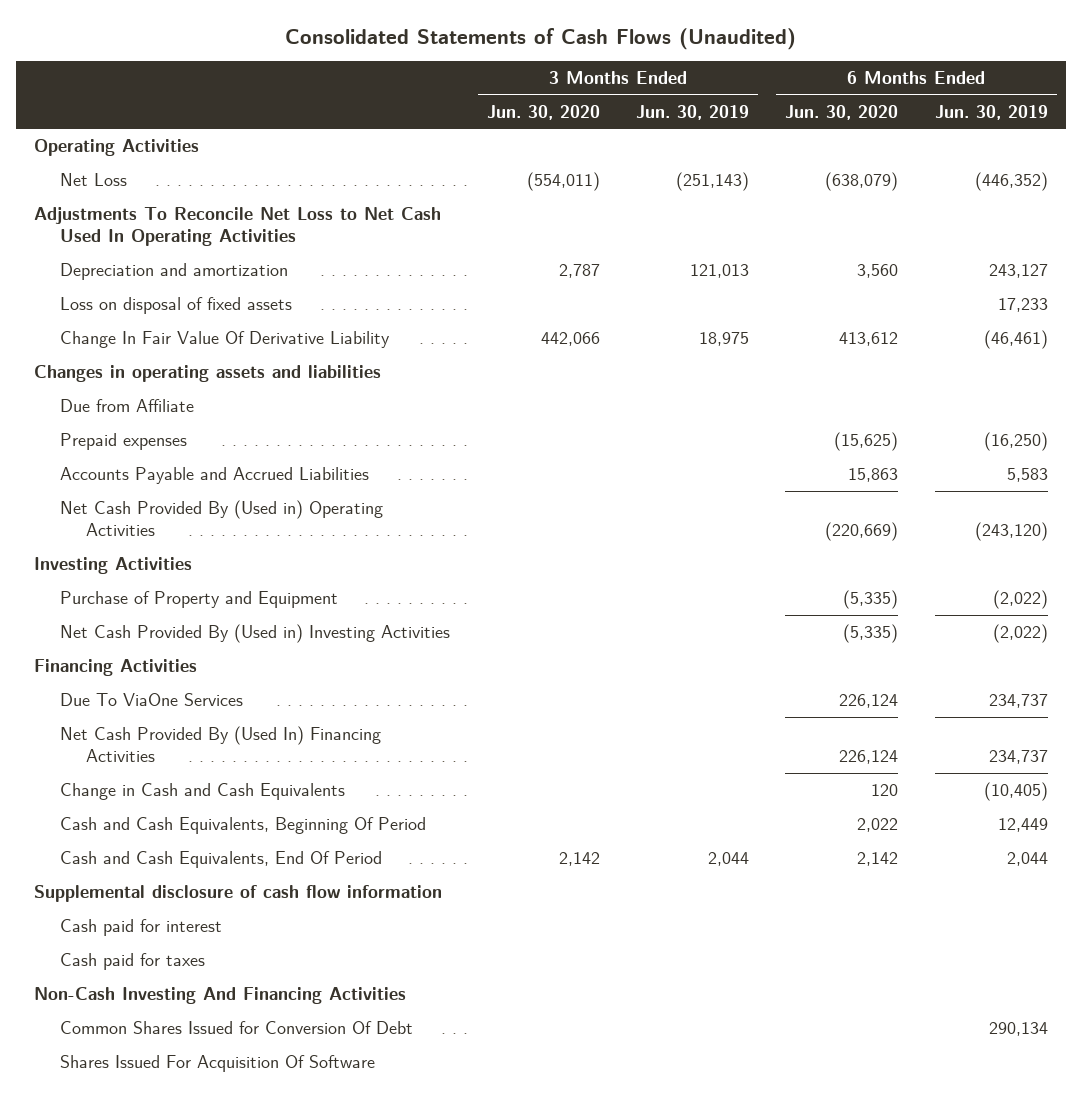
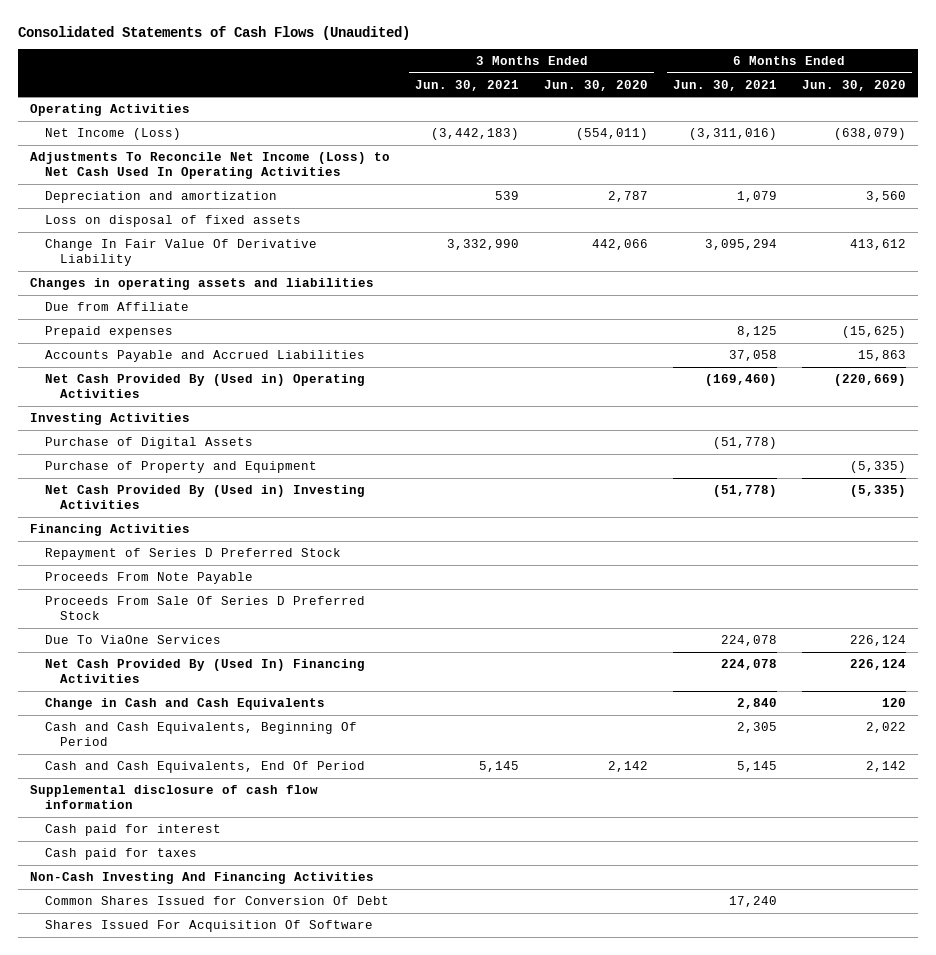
- | 3 Months Ended Jun. 30, 2020 | 3 Months Ended Jun. 30, 2019 | 6 Months Ended Jun. 30, 2020 | 6 Months Ended Jun. 30, 2019
+ | 3 Months Ended Jun. 30, 2021 | 3 Months Ended Jun. 30, 2020 | 6 Months Ended Jun. 30, 2021 | 6 Months Ended Jun. 30, 2020
- Net Loss | (554,011) | (251,143) | (638,079) | (446,352)
- Adjustments To Reconcile Net Loss to Net Cash Used In Operating Activities
+ Net Income (Loss) | (3,442,183) | (554,011) | (3,311,016) | (638,079)
+ Adjustments To Reconcile Net Income (Loss) to Net Cash Used In Operating Activities
+ Purchase of Digital Assets | | | (51,778) |
+ Repayment of Series D Preferred Stock
+ Proceeds From Note Payable
+ Proceeds From Sale Of Series D Preferred Stock

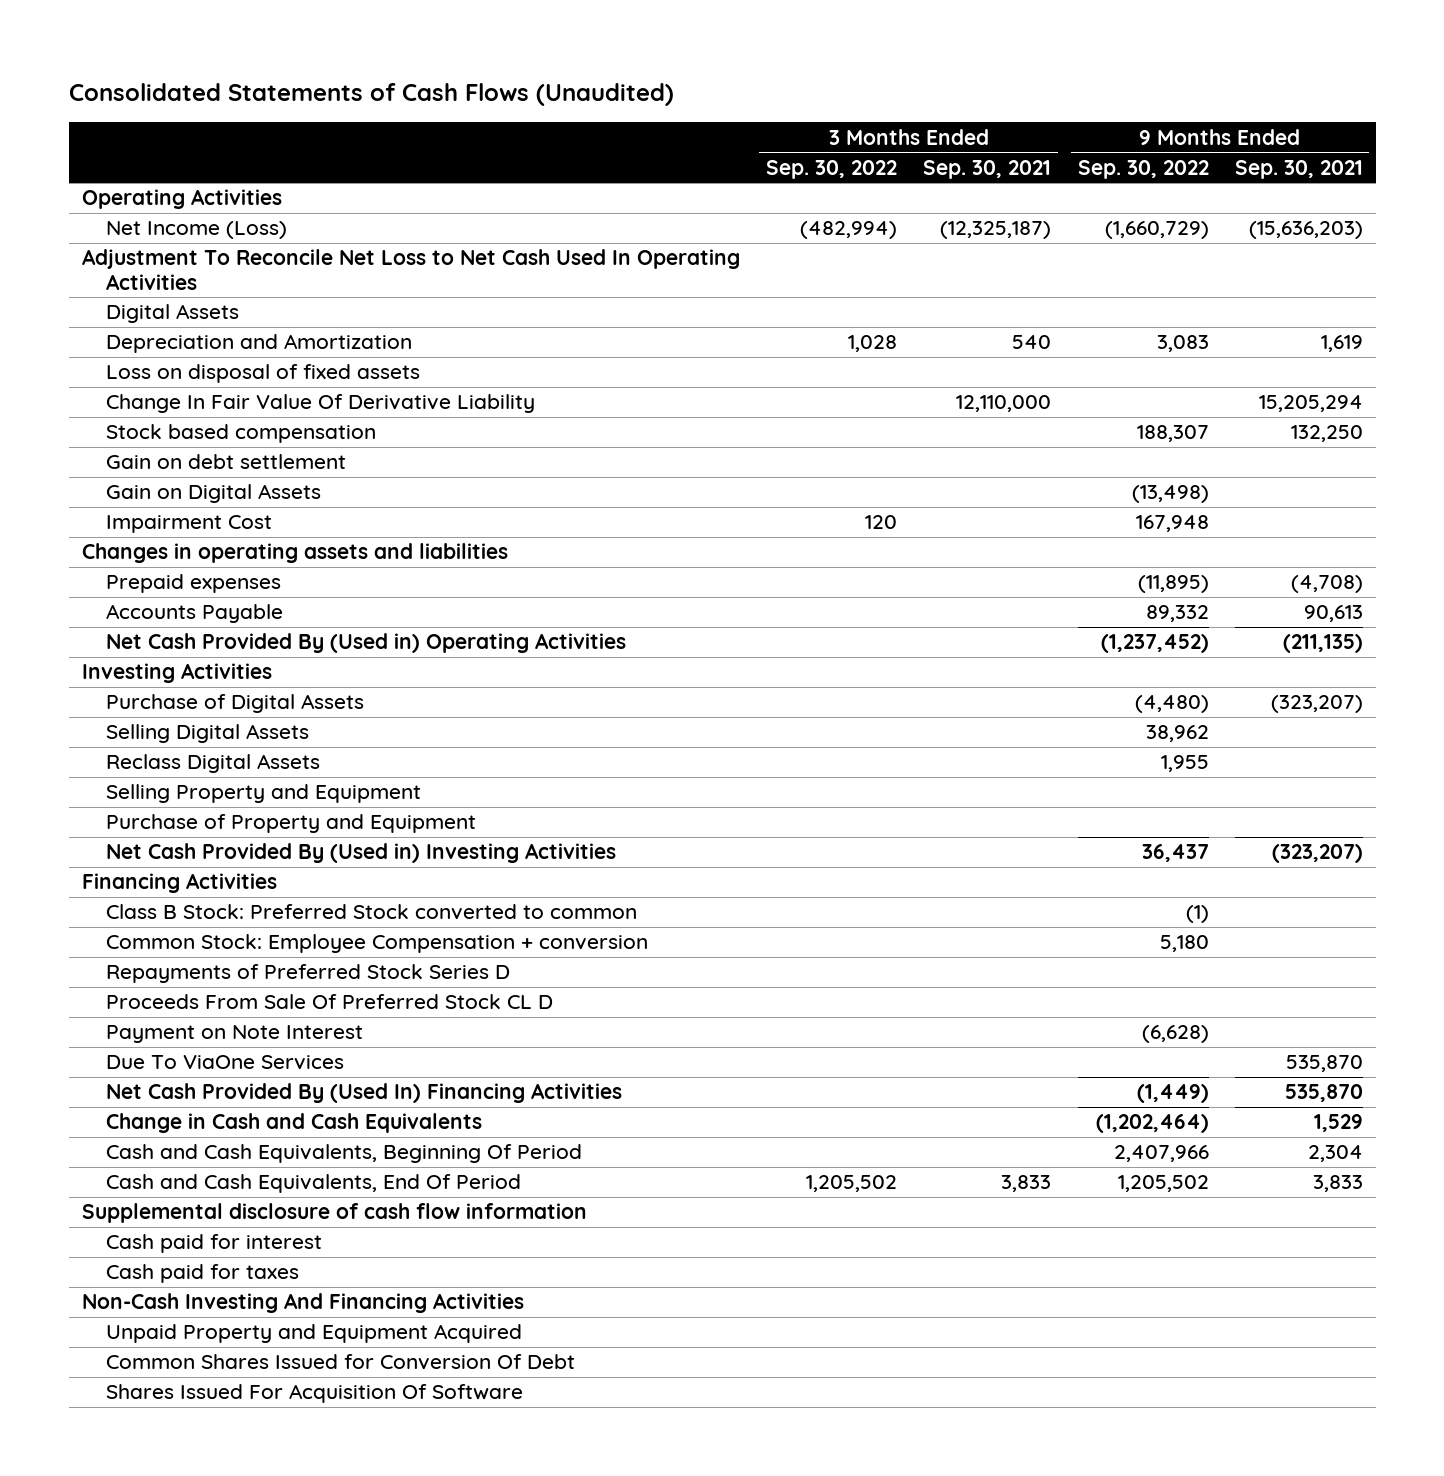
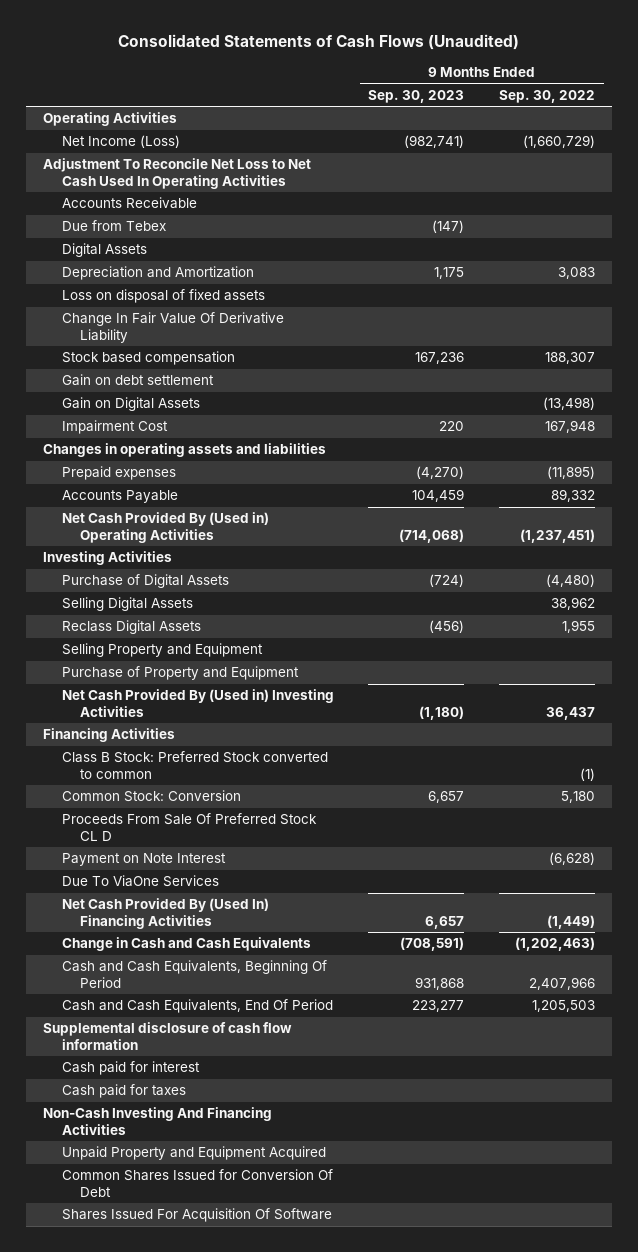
- | 3 Months Ended Sep. 30, 2022 | 3 Months Ended Sep. 30, 2021 | 9 Months Ended Sep. 30, 2022 | 9 Months Ended Sep. 30, 2021
+ | 9 Months Ended Sep. 30, 2023 | 9 Months Ended Sep. 30, 2022
+ Accounts Receivable
+ Due from Tebex | (147) |
- Net Cash Provided By (Used in) Operating Activities | | | (1,237,452) | (211,135)
+ Net Cash Provided By (Used in) Operating Activities | (714,068) | (1,237,451)
- Common Stock: Employee Compensation + conversion | | | 5,180 |
- Repayments of Preferred Stock Series D
+ Common Stock: Conversion | 6,657 | 5,180
- Change in Cash and Cash Equivalents | | | (1,202,464) | 1,529
+ Change in Cash and Cash Equivalents | (708,591) | (1,202,463)
- Cash and Cash Equivalents, End Of Period | 1,205,502 | 3,833 | 1,205,502 | 3,833
+ Cash and Cash Equivalents, End Of Period | 223,277 | 1,205,503

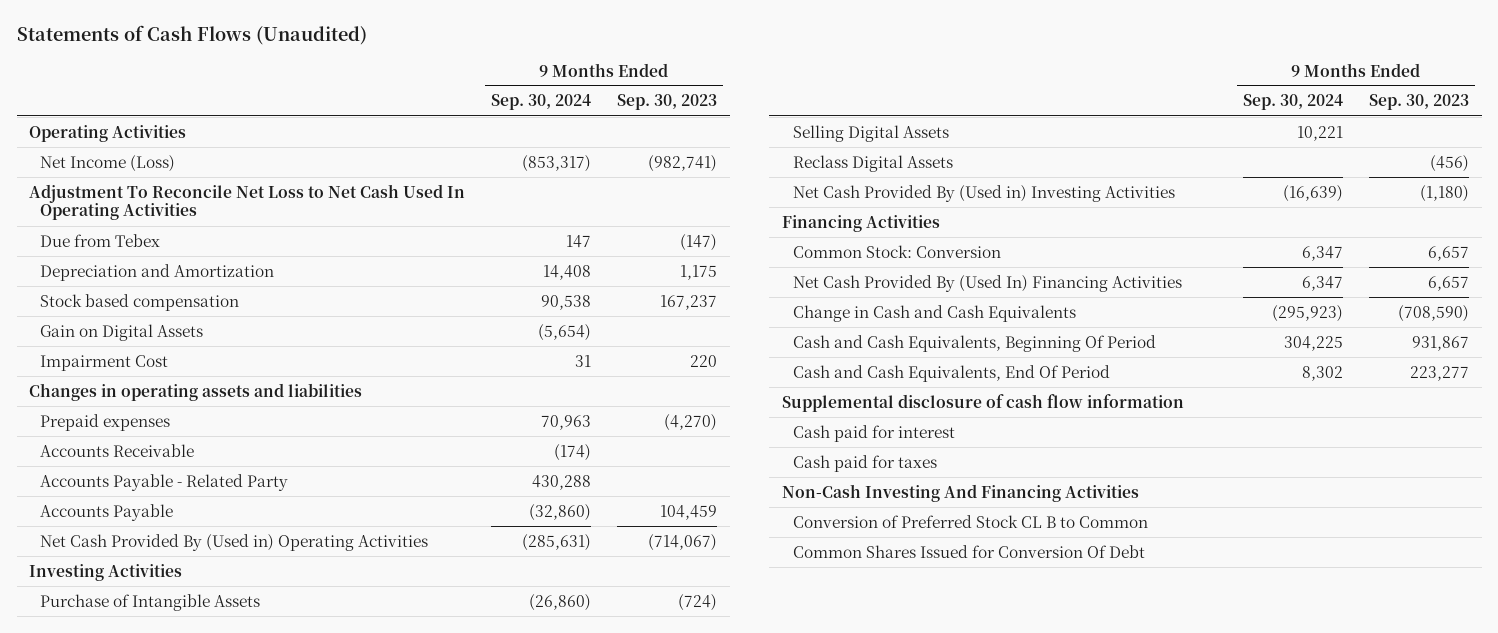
- Consolidated Statements of Cash Flows (Unaudited)
+ Statements of Cash Flows (Unaudited)
- | 9 Months Ended Sep. 30, 2023 | 9 Months Ended Sep. 30, 2022
+ | 9 Months Ended Sep. 30, 2024 | 9 Months Ended Sep. 30, 2023
- Digital Assets
- Loss on disposal of fixed assets
- Change In Fair Value Of Derivative Liability
- Stock based compensation | 167,236 | 188,307
- Gain on debt settlement
+ Stock based compensation | 90,538 | 167,237
moved down: Accounts Receivable | (174) |
+ Accounts Payable - Related Party | 430,288 |
- Net Cash Provided By (Used in) Operating Activities | (714,068) | (1,237,451)
+ Net Cash Provided By (Used in) Operating Activities | (285,631) | (714,067)
- Purchase of Digital Assets | (724) | (4,480)
+ Purchase of Intangible Assets | (26,860) | (724)
- Selling Property and Equipment
- Purchase of Property and Equipment
- Class B Stock: Preferred Stock converted to common | | (1)
- Proceeds From Sale Of Preferred Stock CL D
- Payment on Note Interest | | (6,628)
- Due To ViaOne Services
- Change in Cash and Cash Equivalents | (708,591) | (1,202,463)
- Cash and Cash Equivalents, Beginning Of Period | 931,868 | 2,407,966
+ Change in Cash and Cash Equivalents | (295,923) | (708,590)
+ Cash and Cash Equivalents, Beginning Of Period | 304,225 | 931,867
- Unpaid Property and Equipment Acquired
+ Conversion of Preferred Stock CL B to Common
- Shares Issued For Acquisition Of Software

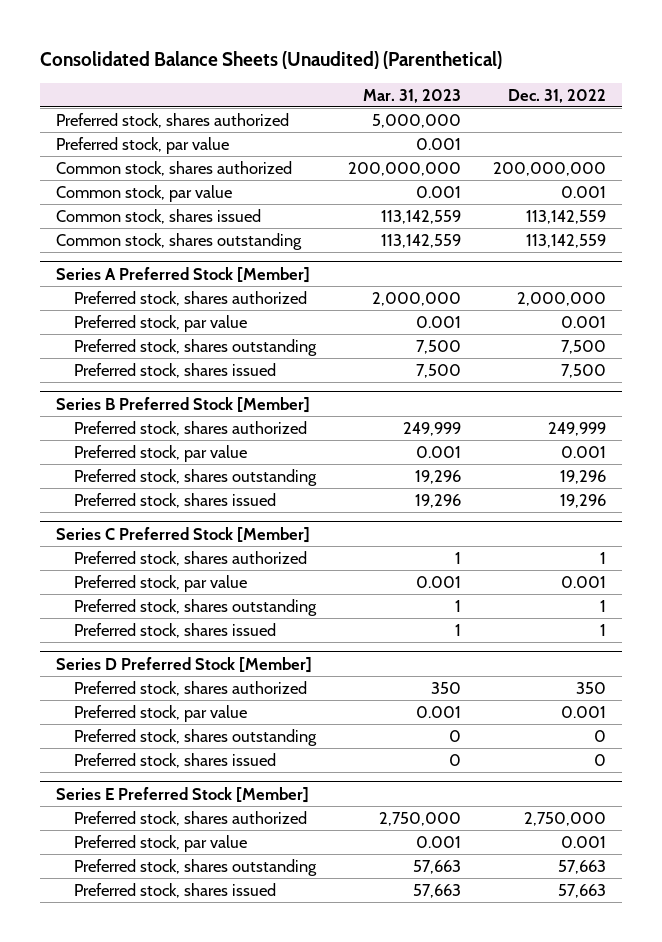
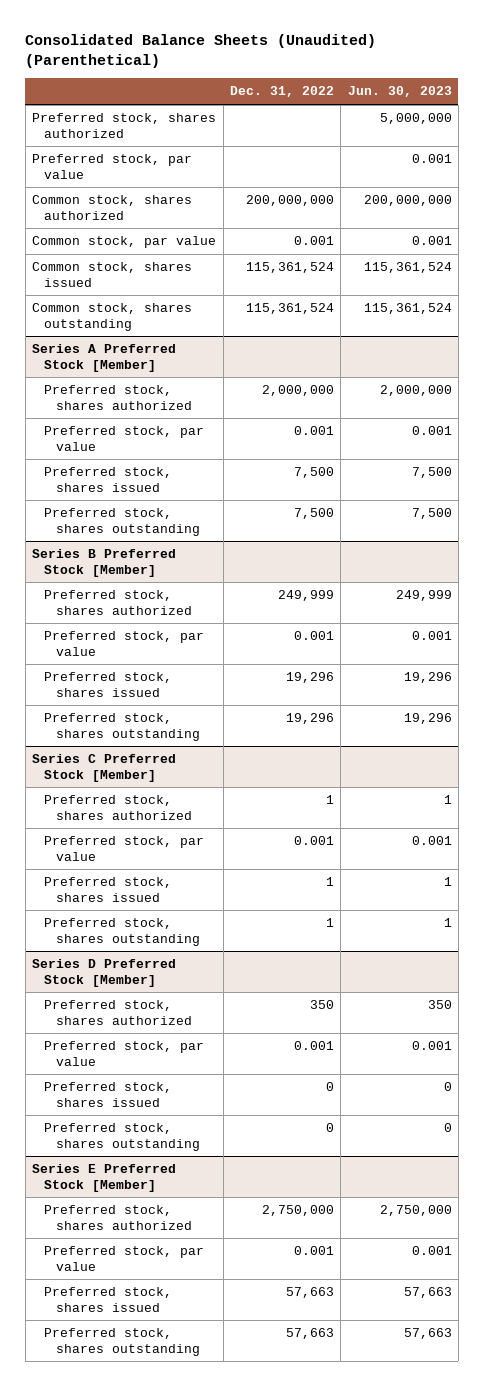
- | Mar. 31, 2023 | Dec. 31, 2022
+ | Dec. 31, 2022 | Jun. 30, 2023
- Common stock, shares issued | 113,142,559 | 113,142,559
- Common stock, shares outstanding | 113,142,559 | 113,142,559
+ Common stock, shares issued | 115,361,524 | 115,361,524
+ Common stock, shares outstanding | 115,361,524 | 115,361,524
@ Series A Preferred Stock [Member]
moved down: Preferred stock, shares outstanding | 7,500 | 7,500
@ Series B Preferred Stock [Member]
moved down: Preferred stock, shares outstanding | 19,296 | 19,296
@ Series C Preferred Stock [Member]
moved down: Preferred stock, shares outstanding | 1 | 1
@ Series D Preferred Stock [Member]
moved down: Preferred stock, shares outstanding | 0 | 0
@ Series E Preferred Stock [Member]
moved down: Preferred stock, shares outstanding | 57,663 | 57,663

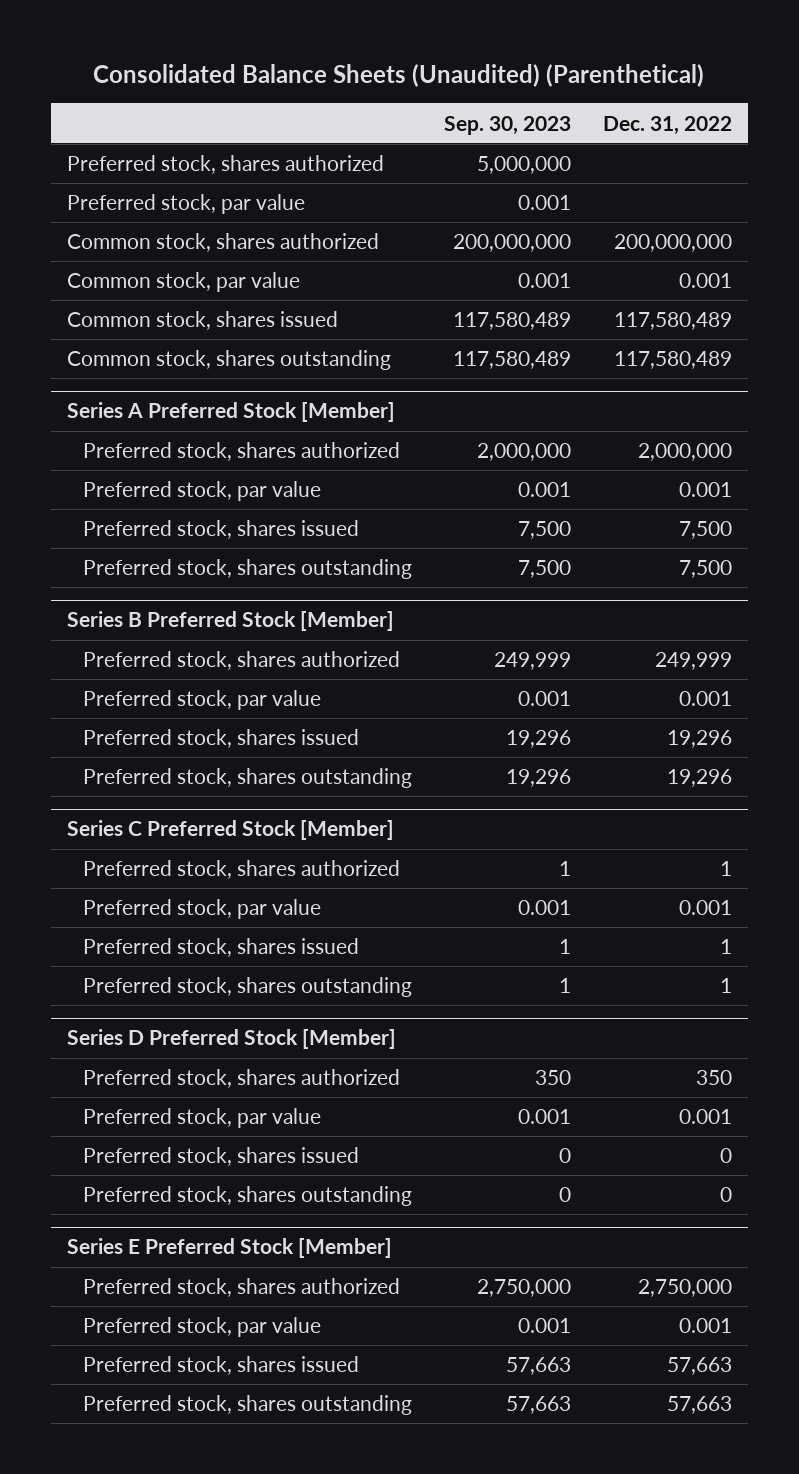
- | Dec. 31, 2022 | Jun. 30, 2023
+ | Sep. 30, 2023 | Dec. 31, 2022
- Common stock, shares issued | 115,361,524 | 115,361,524
- Common stock, shares outstanding | 115,361,524 | 115,361,524
+ Common stock, shares issued | 117,580,489 | 117,580,489
+ Common stock, shares outstanding | 117,580,489 | 117,580,489

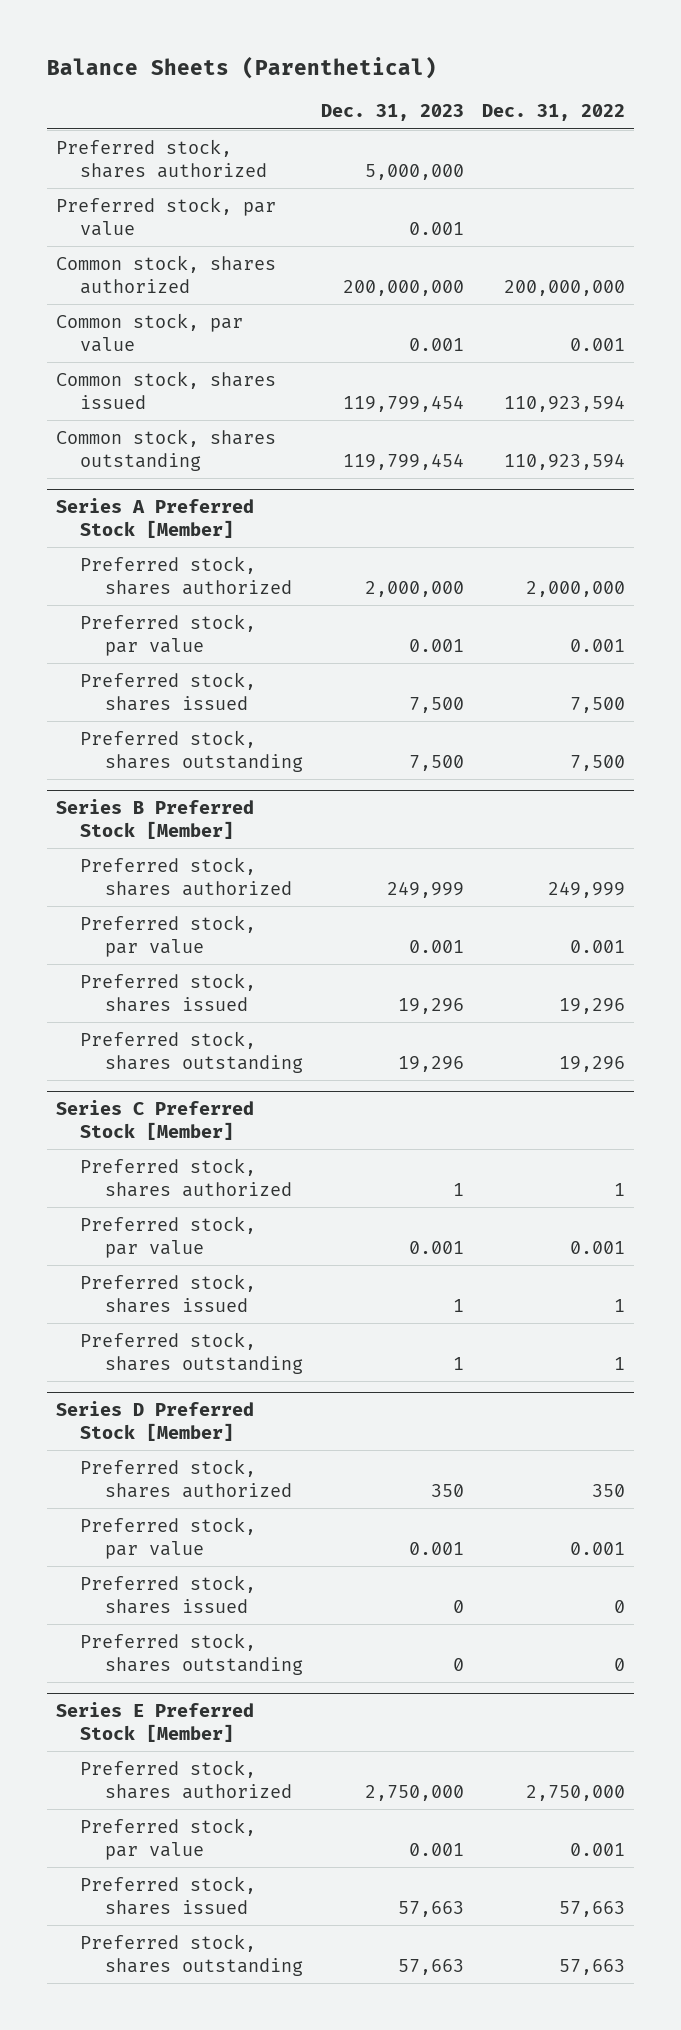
- Consolidated Balance Sheets (Unaudited) (Parenthetical)
+ Balance Sheets (Parenthetical)
- | Sep. 30, 2023 | Dec. 31, 2022
+ | Dec. 31, 2023 | Dec. 31, 2022
- Common stock, shares issued | 117,580,489 | 117,580,489
- Common stock, shares outstanding | 117,580,489 | 117,580,489
+ Common stock, shares issued | 119,799,454 | 110,923,594
+ Common stock, shares outstanding | 119,799,454 | 110,923,594

